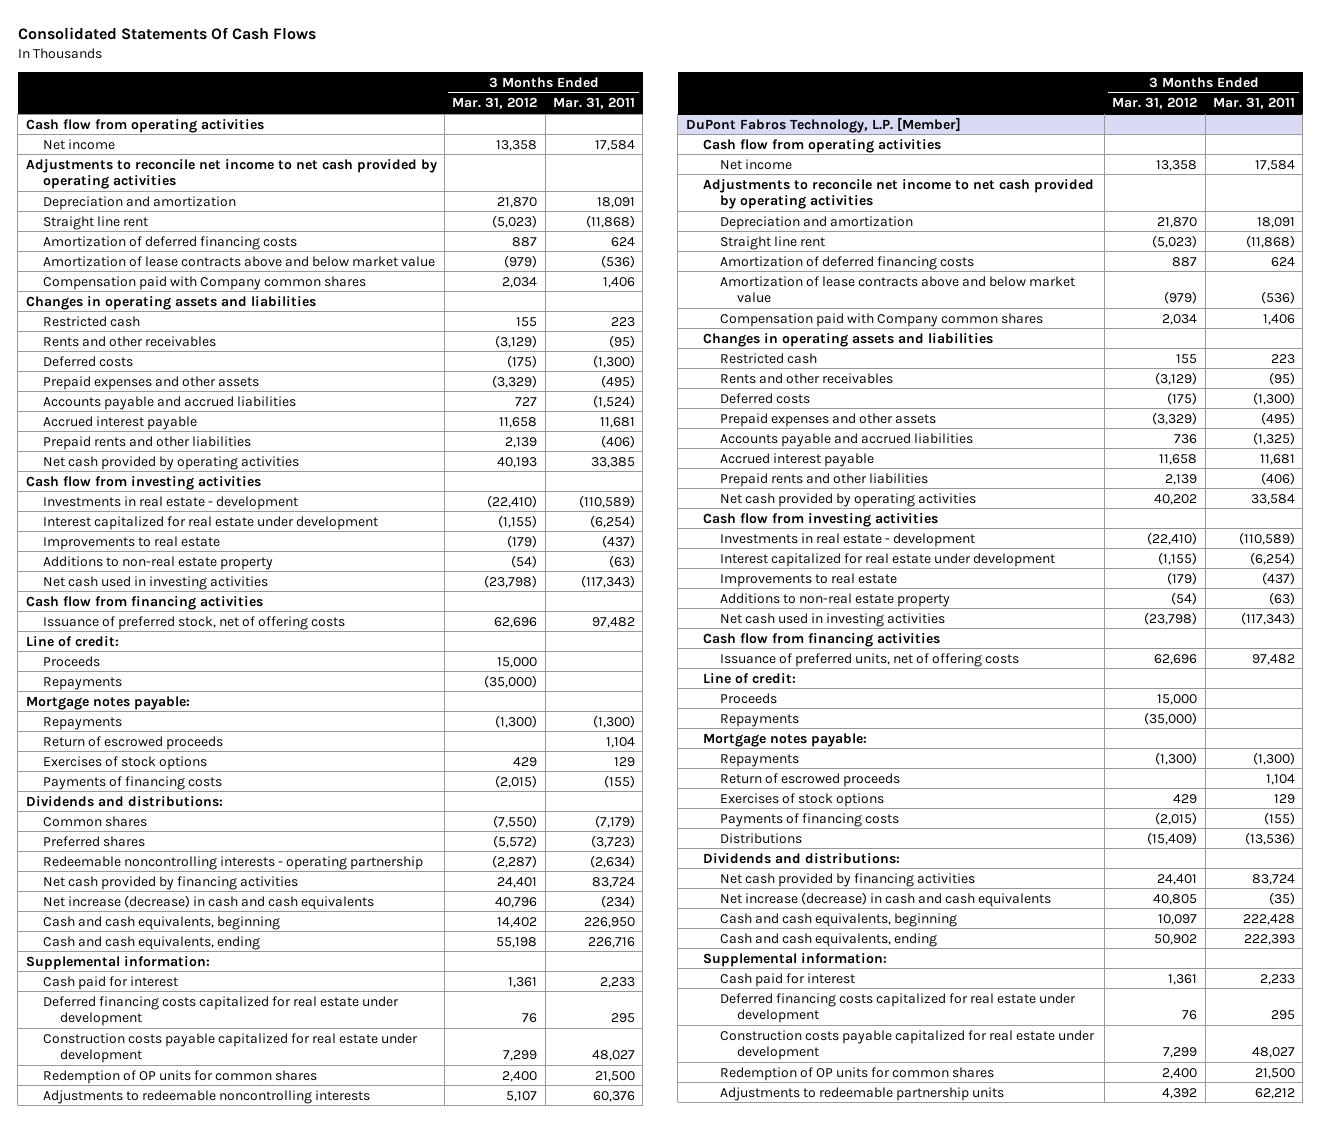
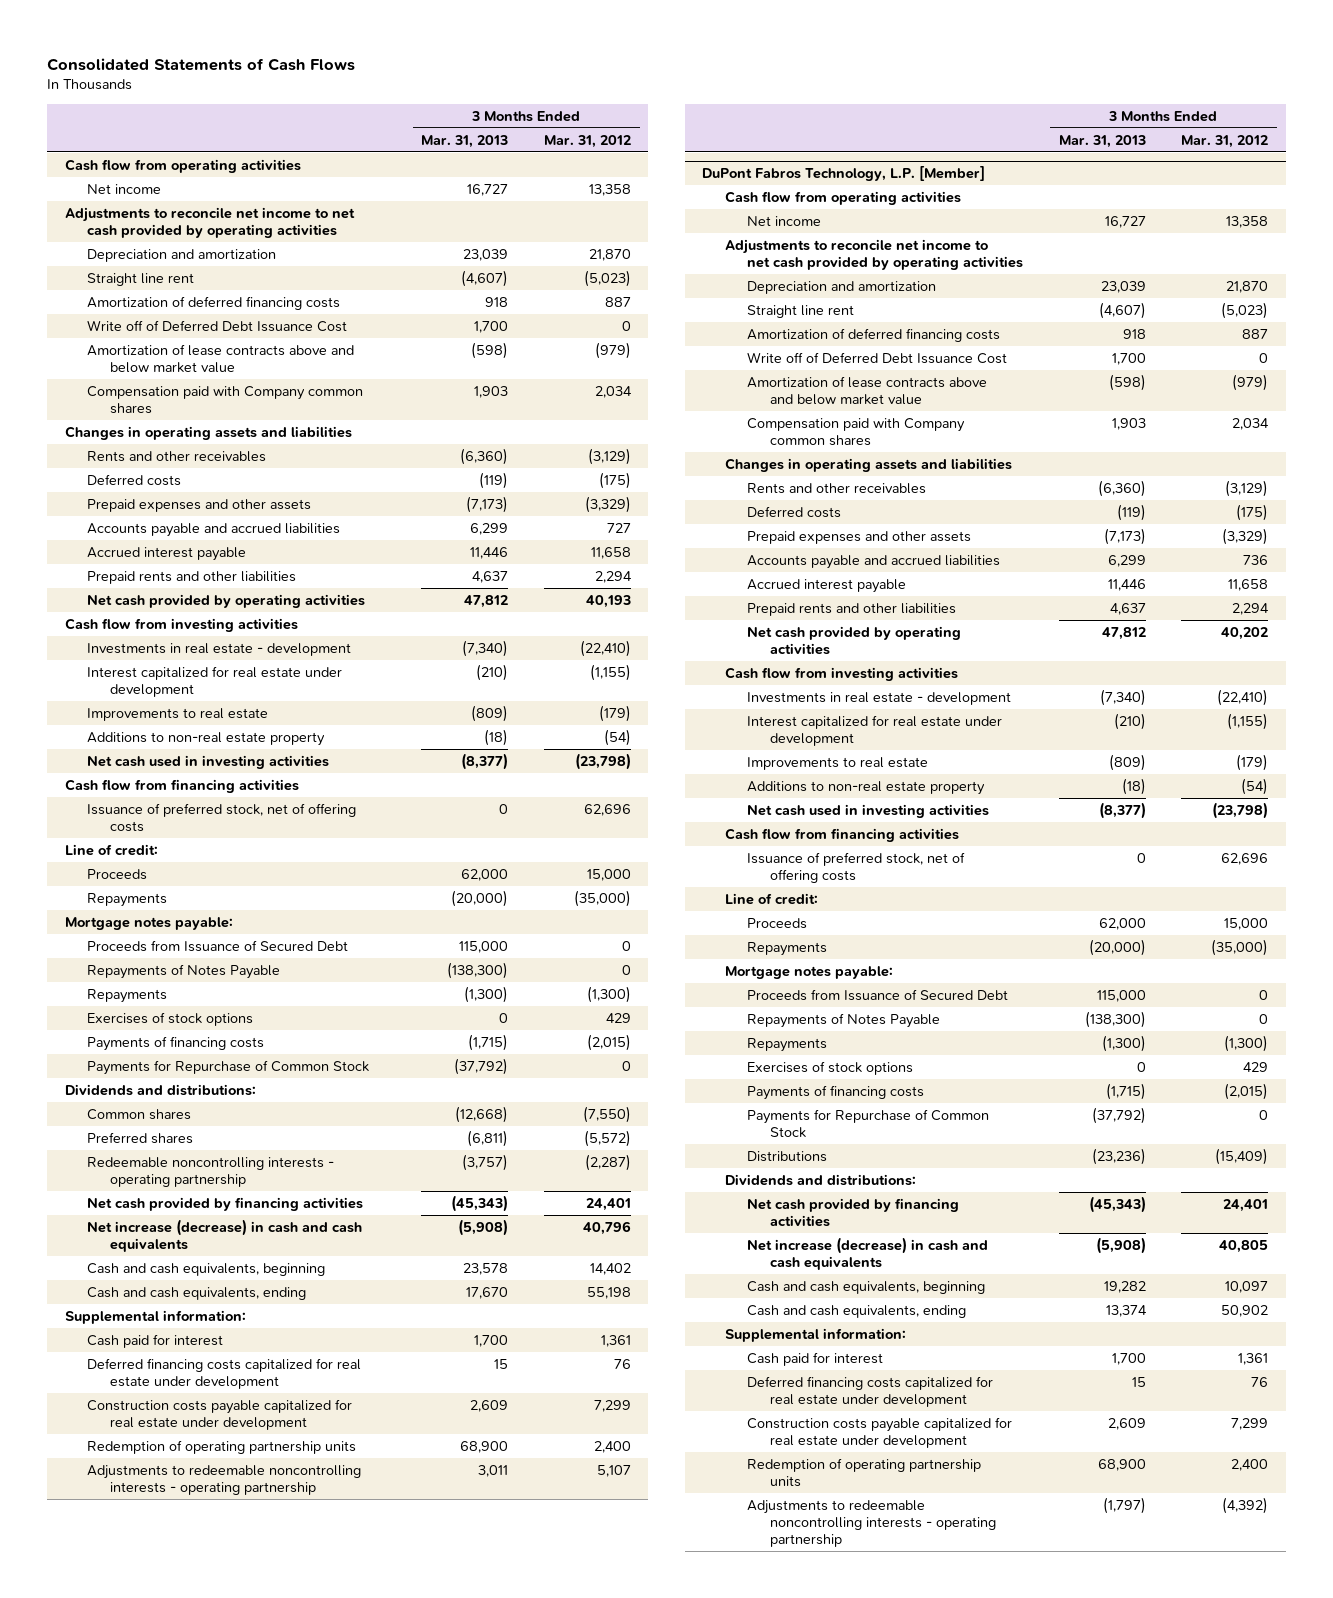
- Consolidated Statements Of Cash Flows
+ Consolidated Statements of Cash Flows
- | 3 Months Ended Mar. 31, 2012 | 3 Months Ended Mar. 31, 2011
+ | 3 Months Ended Mar. 31, 2013 | 3 Months Ended Mar. 31, 2012
+ Write off of Deferred Debt Issuance Cost | 1,700 | 0
- Restricted cash | 155 | 223
- Prepaid rents and other liabilities | 2,139 | (406)
+ Prepaid rents and other liabilities | 4,637 | 2,294
+ Proceeds from Issuance of Secured Debt | 115,000 | 0
+ Repayments of Notes Payable | (138,300) | 0
- Return of escrowed proceeds | | 1,104
+ Payments for Repurchase of Common Stock | (37,792) | 0
- Redemption of OP units for common shares | 2,400 | 21,500
- Adjustments to redeemable noncontrolling interests | 5,107 | 60,376
+ Redemption of operating partnership units | 68,900 | 2,400
+ Adjustments to redeemable noncontrolling interests - operating partnership | 3,011 | 5,107
@ DuPont Fabros Technology, L.P. [Member]
+ Write off of Deferred Debt Issuance Cost | 1,700 | 0
- Restricted cash | 155 | 223
- Prepaid rents and other liabilities | 2,139 | (406)
+ Prepaid rents and other liabilities | 4,637 | 2,294
- Issuance of preferred units, net of offering costs | 62,696 | 97,482
+ Issuance of preferred stock, net of offering costs | 0 | 62,696
+ Proceeds from Issuance of Secured Debt | 115,000 | 0
+ Repayments of Notes Payable | (138,300) | 0
- Return of escrowed proceeds | | 1,104
+ Payments for Repurchase of Common Stock | (37,792) | 0
- Redemption of OP units for common shares | 2,400 | 21,500
- Adjustments to redeemable partnership units | 4,392 | 62,212
+ Redemption of operating partnership units | 68,900 | 2,400
+ Adjustments to redeemable noncontrolling interests - operating partnership | (1,797) | (4,392)

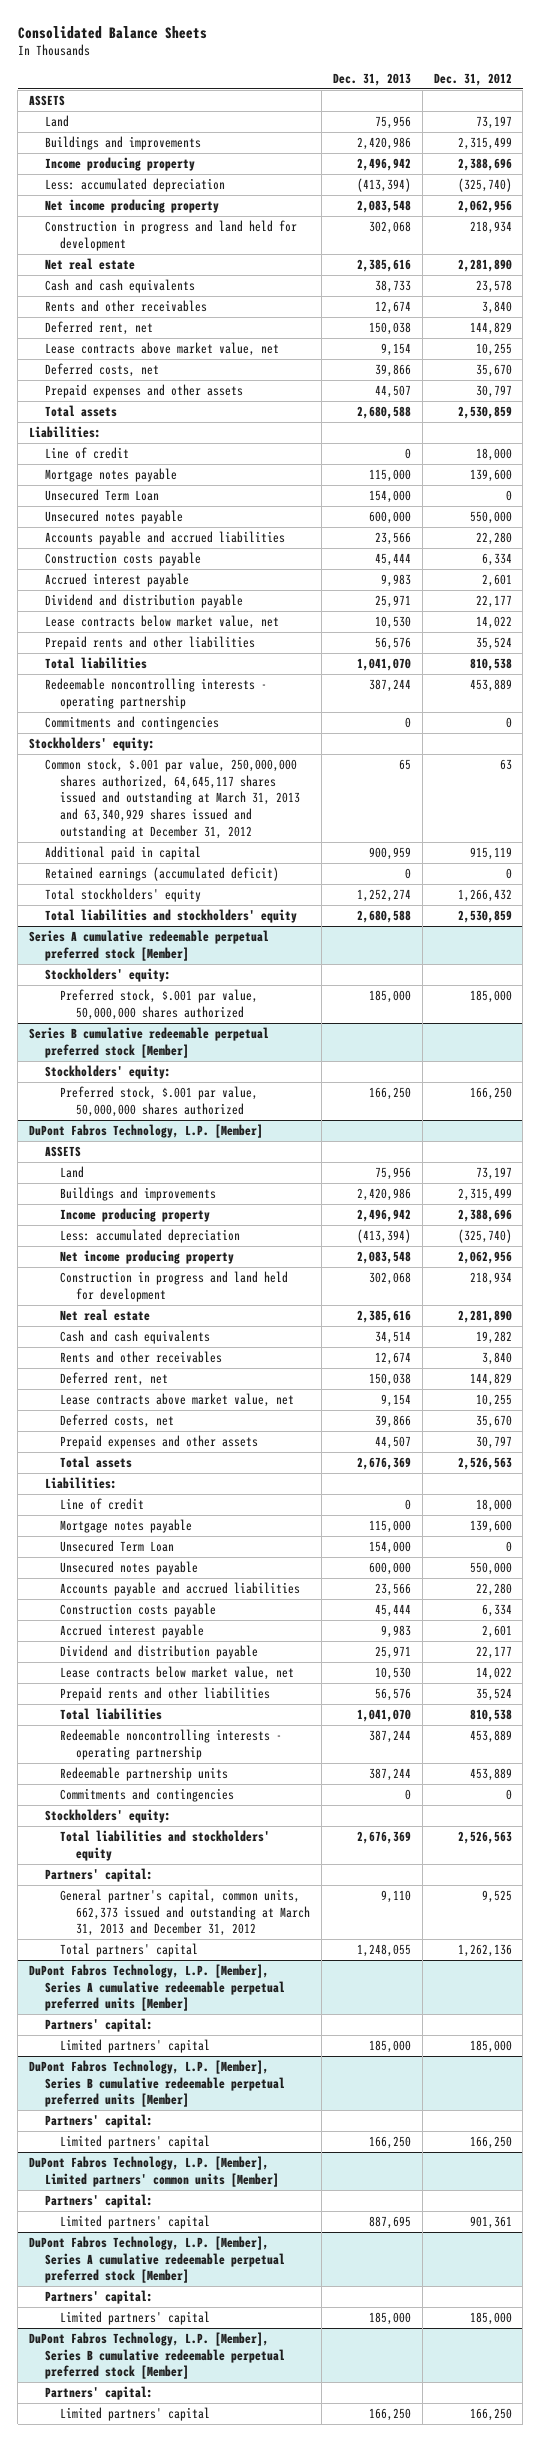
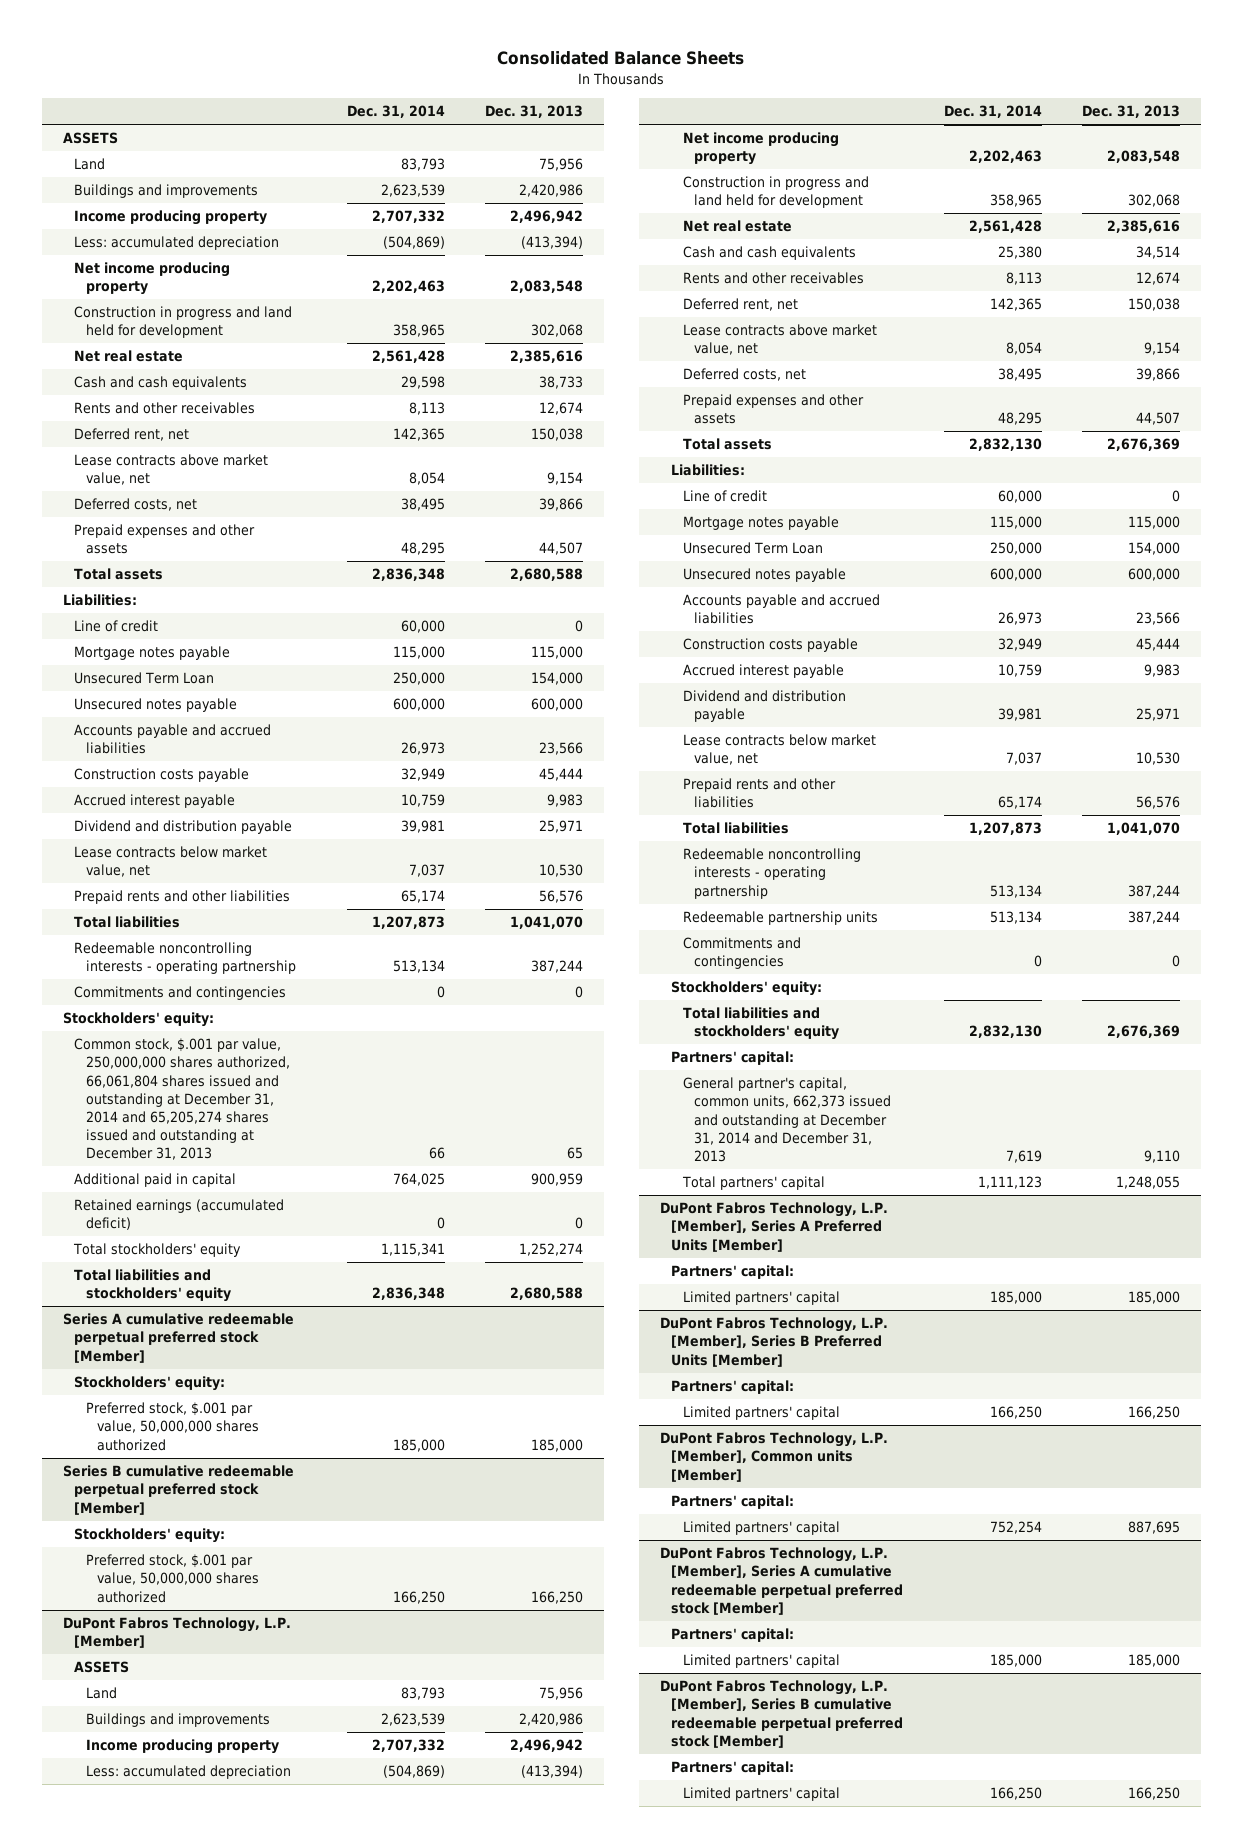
- | Dec. 31, 2013 | Dec. 31, 2012
+ | Dec. 31, 2014 | Dec. 31, 2013
- Common stock, $.001 par value, 250,000,000 shares authorized, 64,645,117 shares issued and outstanding at March 31, 2013 and 63,340,929 shares issued and outstanding at December 31, 2012 | 65 | 63
+ Common stock, $.001 par value, 250,000,000 shares authorized, 66,061,804 shares issued and outstanding at December 31, 2014 and 65,205,274 shares issued and outstanding at December 31, 2013 | 66 | 65
@ DuPont Fabros Technology, L.P. [Member]
- General partner's capital, common units, 662,373 issued and outstanding at March 31, 2013 and December 31, 2012 | 9,110 | 9,525
+ General partner's capital, common units, 662,373 issued and outstanding at December 31, 2014 and December 31, 2013 | 7,619 | 9,110
- DuPont Fabros Technology, L.P. [Member], Series A cumulative redeemable perpetual preferred units [Member]
+ DuPont Fabros Technology, L.P. [Member], Series A Preferred Units [Member]
- DuPont Fabros Technology, L.P. [Member], Series B cumulative redeemable perpetual preferred units [Member]
+ DuPont Fabros Technology, L.P. [Member], Series B Preferred Units [Member]
- DuPont Fabros Technology, L.P. [Member], Limited partners' common units [Member]
+ DuPont Fabros Technology, L.P. [Member], Common units [Member]

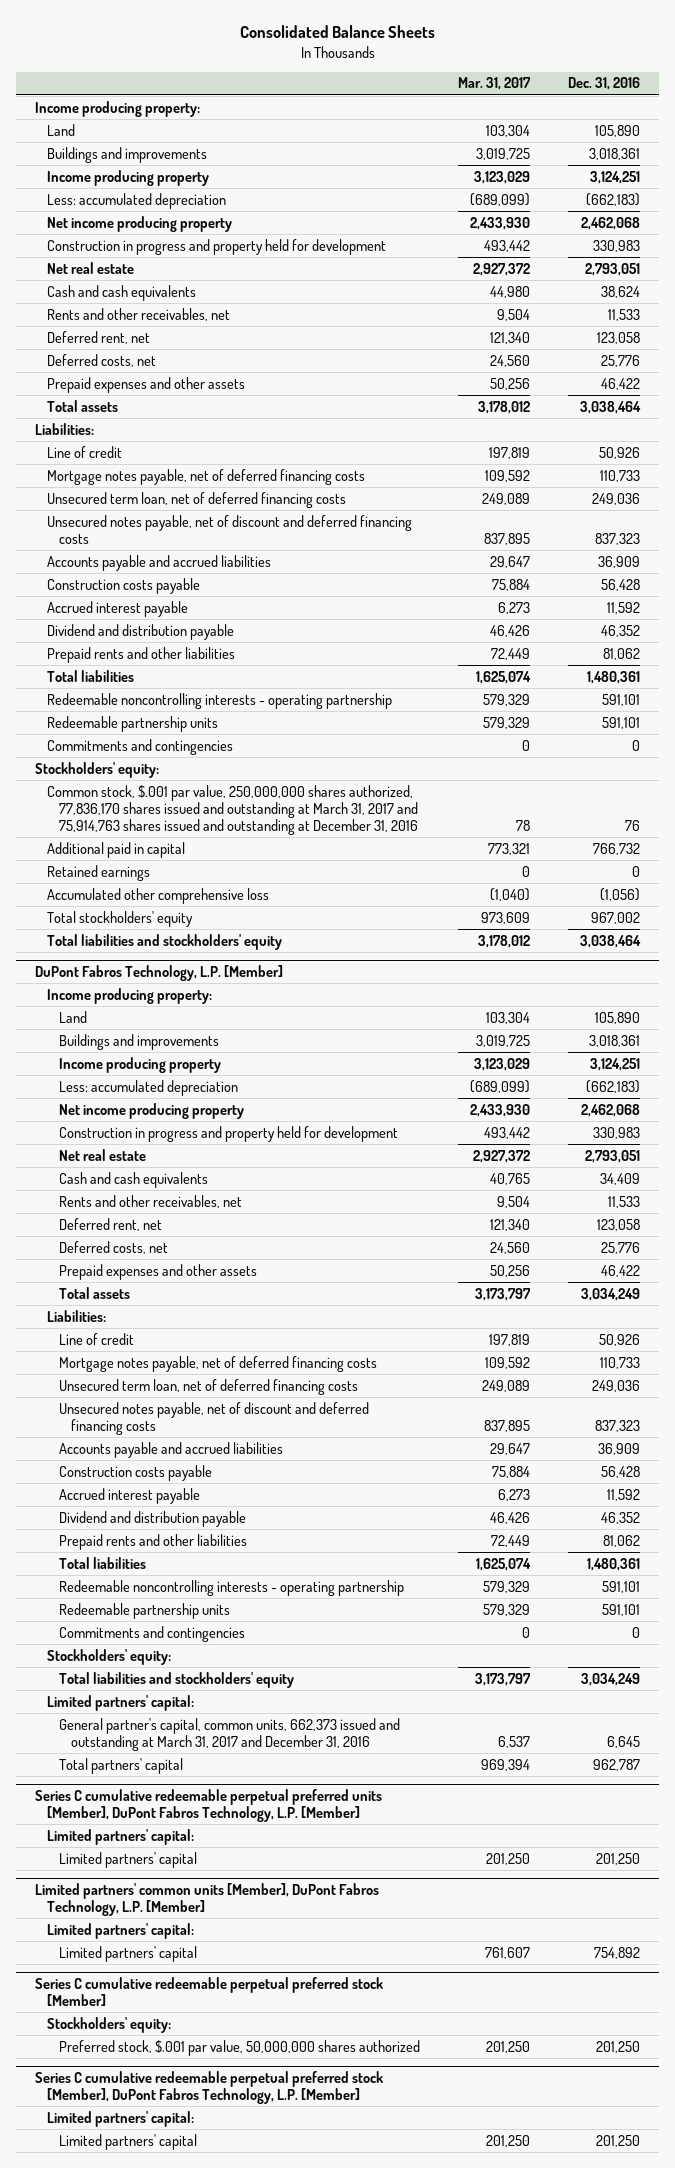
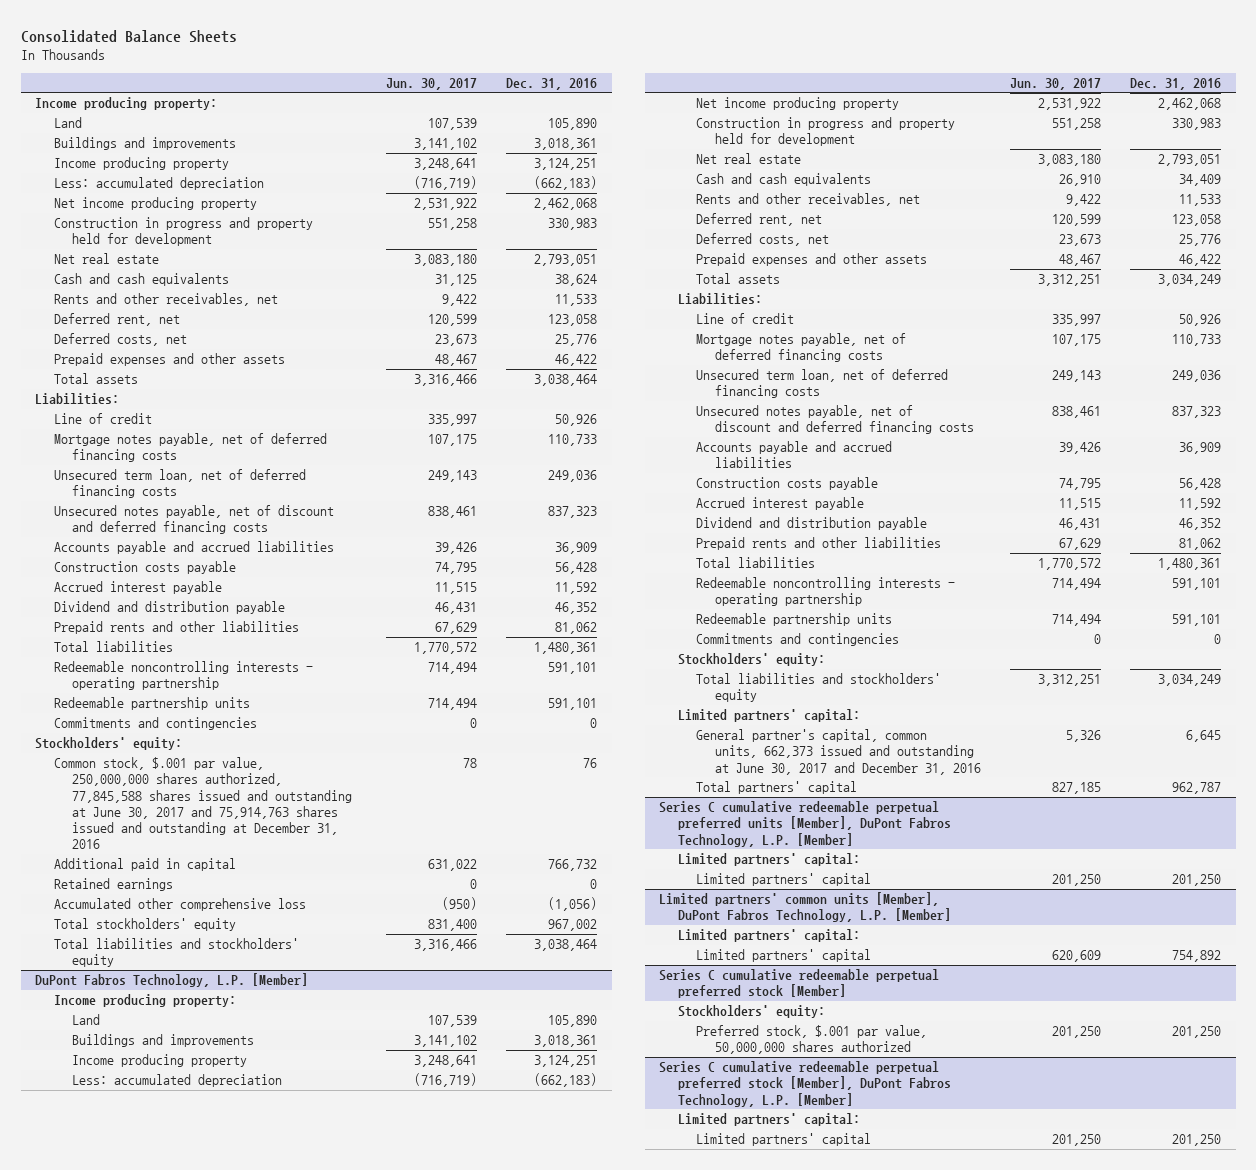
- | Mar. 31, 2017 | Dec. 31, 2016
+ | Jun. 30, 2017 | Dec. 31, 2016
- Common stock, $.001 par value, 250,000,000 shares authorized, 77,836,170 shares issued and outstanding at March 31, 2017 and 75,914,763 shares issued and outstanding at December 31, 2016 | 78 | 76
+ Common stock, $.001 par value, 250,000,000 shares authorized, 77,845,588 shares issued and outstanding at June 30, 2017 and 75,914,763 shares issued and outstanding at December 31, 2016 | 78 | 76
@ DuPont Fabros Technology, L.P. [Member]
- General partner's capital, common units, 662,373 issued and outstanding at March 31, 2017 and December 31, 2016 | 6,537 | 6,645
+ General partner's capital, common units, 662,373 issued and outstanding at June 30, 2017 and December 31, 2016 | 5,326 | 6,645

